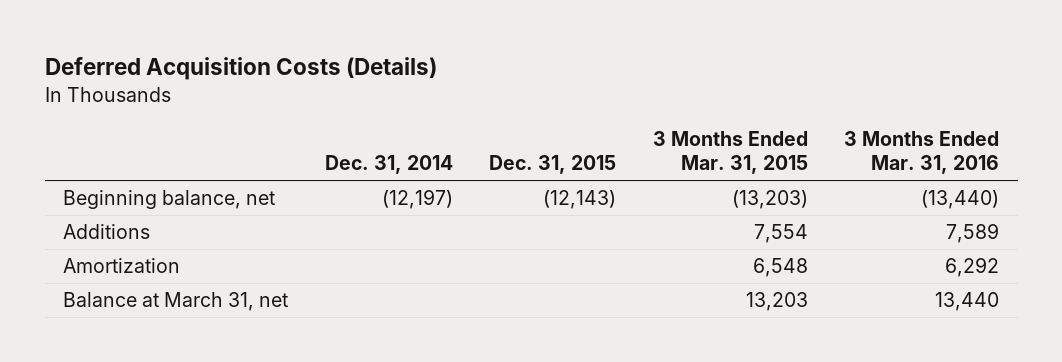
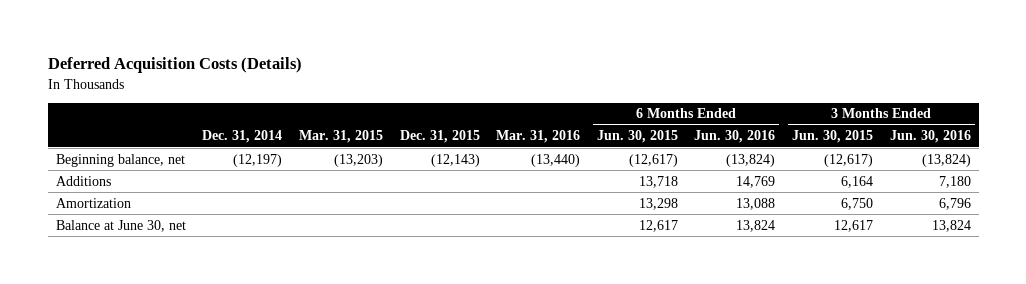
- | Dec. 31, 2014 | Dec. 31, 2015 | 3 Months Ended Mar. 31, 2015 | 3 Months Ended Mar. 31, 2016
+ | Dec. 31, 2014 | Mar. 31, 2015 | Dec. 31, 2015 | Mar. 31, 2016 | 6 Months Ended Jun. 30, 2015 | 6 Months Ended Jun. 30, 2016 | 3 Months Ended Jun. 30, 2015 | 3 Months Ended Jun. 30, 2016
- Balance at March 31, net | | | 13,203 | 13,440
+ Balance at June 30, net | | | | | 12,617 | 13,824 | 12,617 | 13,824

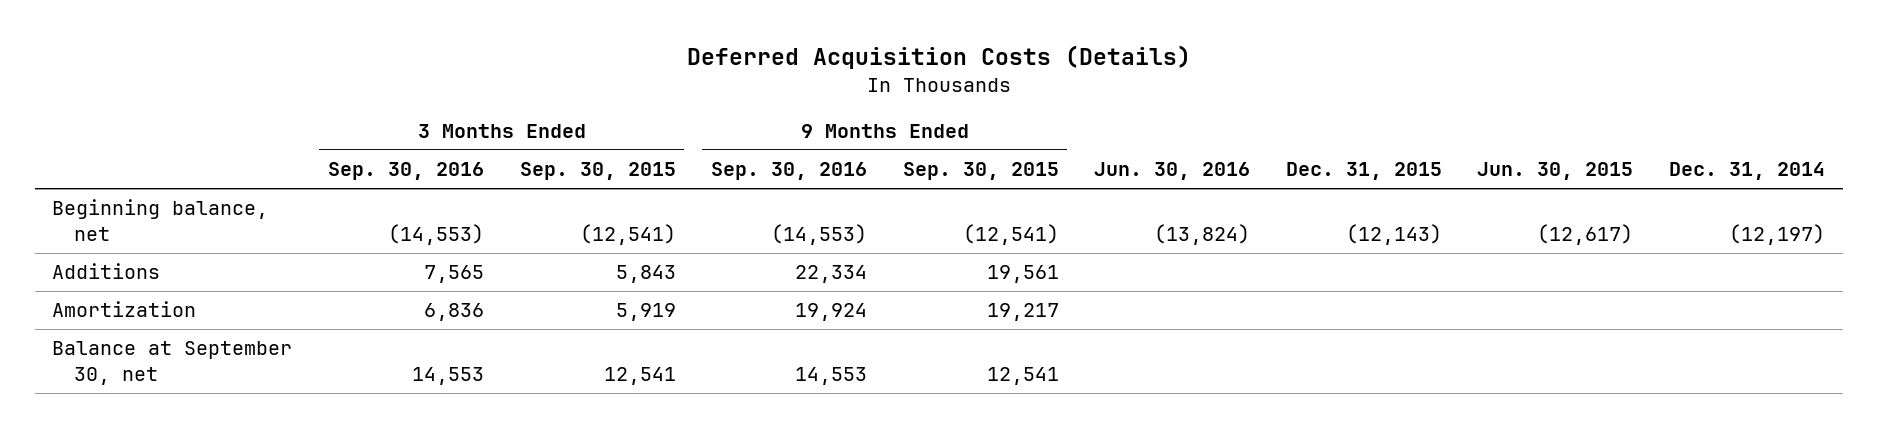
- | Dec. 31, 2014 | Mar. 31, 2015 | Dec. 31, 2015 | Mar. 31, 2016 | 6 Months Ended Jun. 30, 2015 | 6 Months Ended Jun. 30, 2016 | 3 Months Ended Jun. 30, 2015 | 3 Months Ended Jun. 30, 2016
+ | 3 Months Ended Sep. 30, 2016 | 3 Months Ended Sep. 30, 2015 | 9 Months Ended Sep. 30, 2016 | 9 Months Ended Sep. 30, 2015 | Jun. 30, 2016 | Dec. 31, 2015 | Jun. 30, 2015 | Dec. 31, 2014
- Balance at June 30, net | | | | | 12,617 | 13,824 | 12,617 | 13,824
+ Balance at September 30, net | 14,553 | 12,541 | 14,553 | 12,541 | | | |

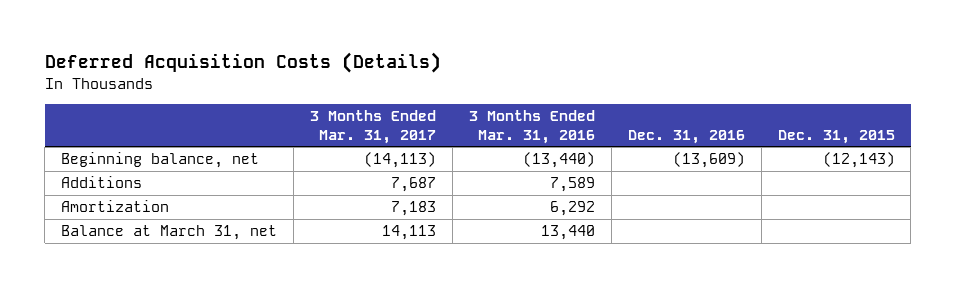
- | 3 Months Ended Sep. 30, 2016 | 3 Months Ended Sep. 30, 2015 | 9 Months Ended Sep. 30, 2016 | 9 Months Ended Sep. 30, 2015 | Jun. 30, 2016 | Dec. 31, 2015 | Jun. 30, 2015 | Dec. 31, 2014
+ | 3 Months Ended Mar. 31, 2017 | 3 Months Ended Mar. 31, 2016 | Dec. 31, 2016 | Dec. 31, 2015
- Balance at September 30, net | 14,553 | 12,541 | 14,553 | 12,541 | | | |
+ Balance at March 31, net | 14,113 | 13,440 | |

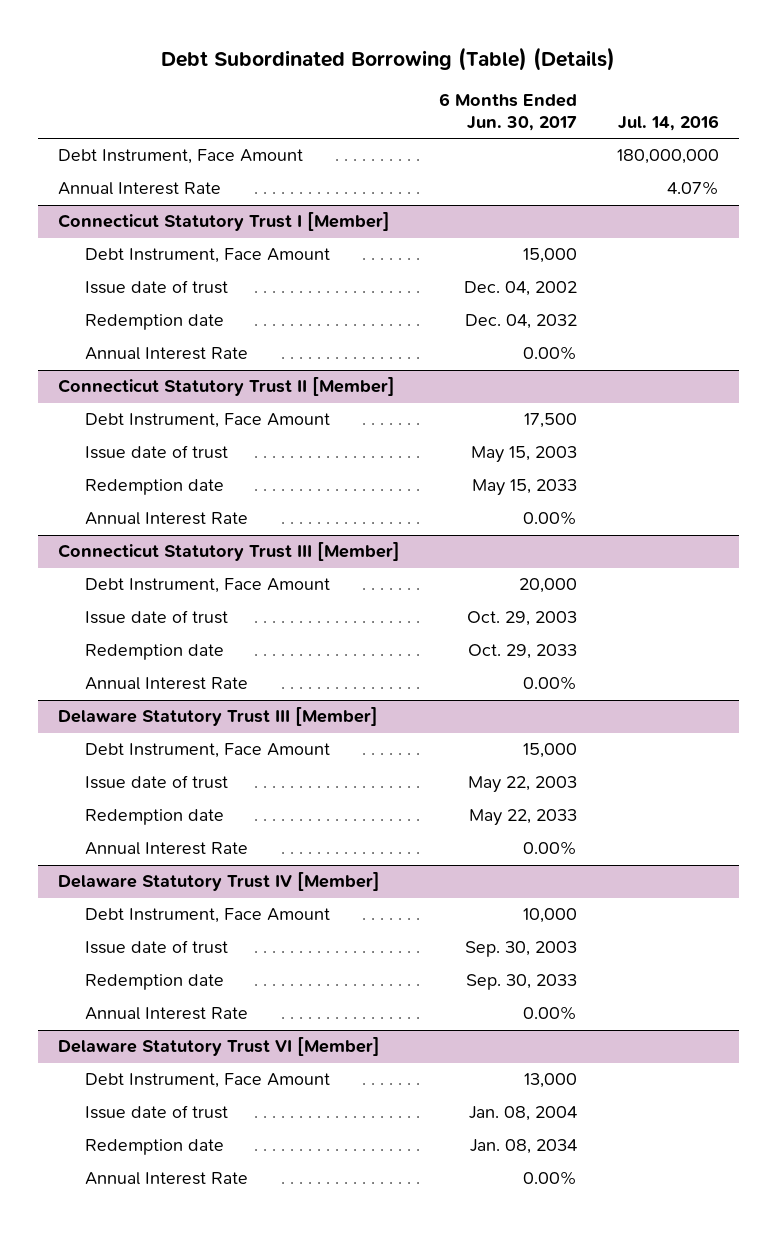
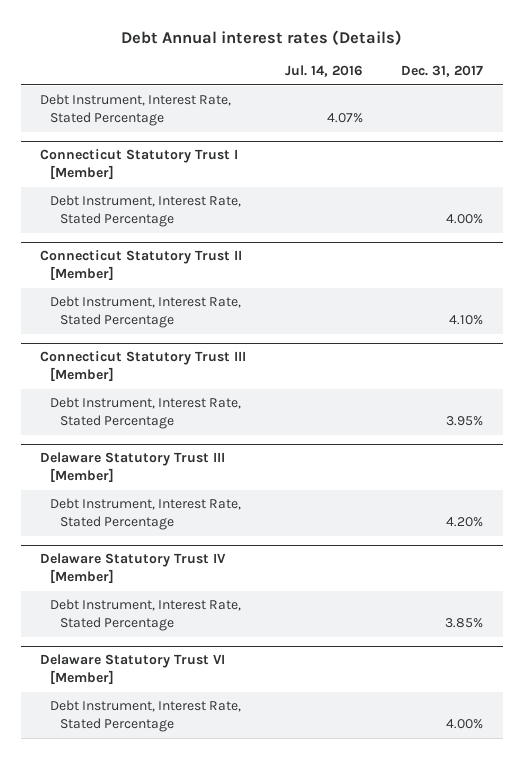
- Debt Subordinated Borrowing (Table) (Details)
+ Debt Annual interest rates (Details)
- | 6 Months Ended Jun. 30, 2017 | Jul. 14, 2016
+ | Jul. 14, 2016 | Dec. 31, 2017
- Debt Instrument, Face Amount | | 180,000,000
- Annual Interest Rate | | 4.07%
+ Debt Instrument, Interest Rate, Stated Percentage | 4.07% |
@ Connecticut Statutory Trust I [Member]
- Debt Instrument, Face Amount | 15,000 |
- Issue date of trust | Dec. 04, 2002 |
- Redemption date | Dec. 04, 2032 |
- Annual Interest Rate | 0.00% |
+ Debt Instrument, Interest Rate, Stated Percentage | | 4.00%
@ Connecticut Statutory Trust II [Member]
- Debt Instrument, Face Amount | 17,500 |
- Issue date of trust | May 15, 2003 |
- Redemption date | May 15, 2033 |
- Annual Interest Rate | 0.00% |
+ Debt Instrument, Interest Rate, Stated Percentage | | 4.10%
@ Connecticut Statutory Trust III [Member]
- Debt Instrument, Face Amount | 20,000 |
- Issue date of trust | Oct. 29, 2003 |
- Redemption date | Oct. 29, 2033 |
- Annual Interest Rate | 0.00% |
+ Debt Instrument, Interest Rate, Stated Percentage | | 3.95%
@ Delaware Statutory Trust III [Member]
- Debt Instrument, Face Amount | 15,000 |
- Issue date of trust | May 22, 2003 |
- Redemption date | May 22, 2033 |
- Annual Interest Rate | 0.00% |
+ Debt Instrument, Interest Rate, Stated Percentage | | 4.20%
@ Delaware Statutory Trust IV [Member]
- Debt Instrument, Face Amount | 10,000 |
- Issue date of trust | Sep. 30, 2003 |
- Redemption date | Sep. 30, 2033 |
- Annual Interest Rate | 0.00% |
+ Debt Instrument, Interest Rate, Stated Percentage | | 3.85%
@ Delaware Statutory Trust VI [Member]
- Debt Instrument, Face Amount | 13,000 |
- Issue date of trust | Jan. 08, 2004 |
- Redemption date | Jan. 08, 2034 |
- Annual Interest Rate | 0.00% |
+ Debt Instrument, Interest Rate, Stated Percentage | | 4.00%

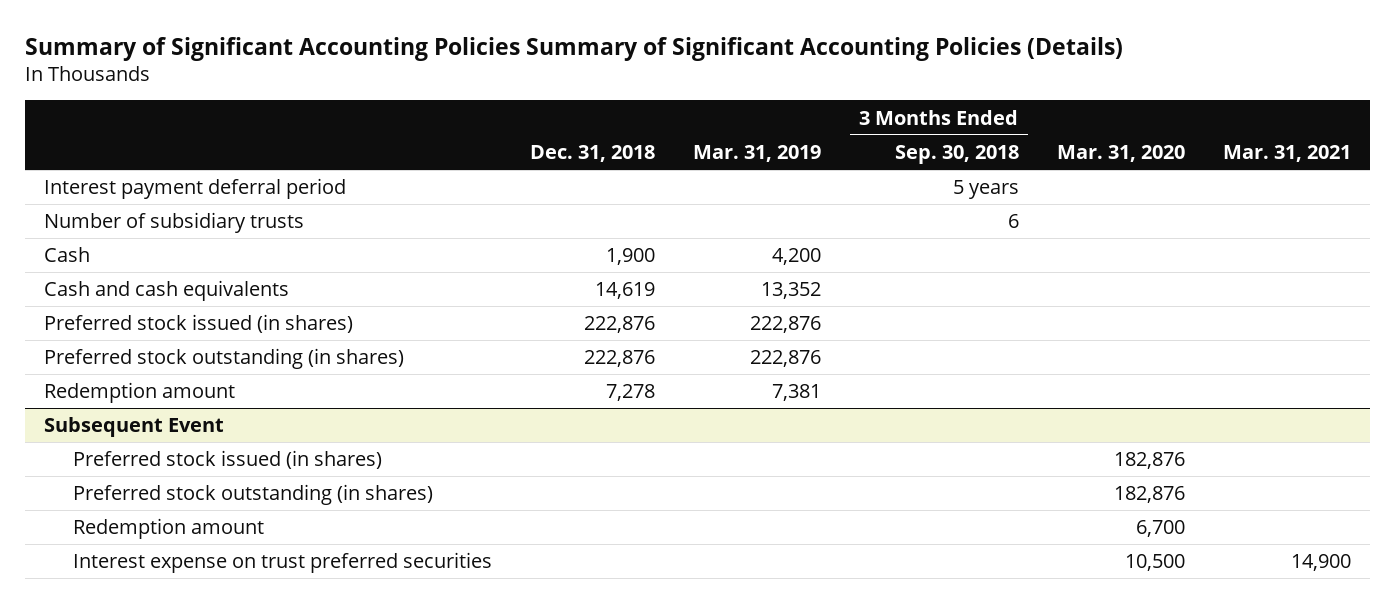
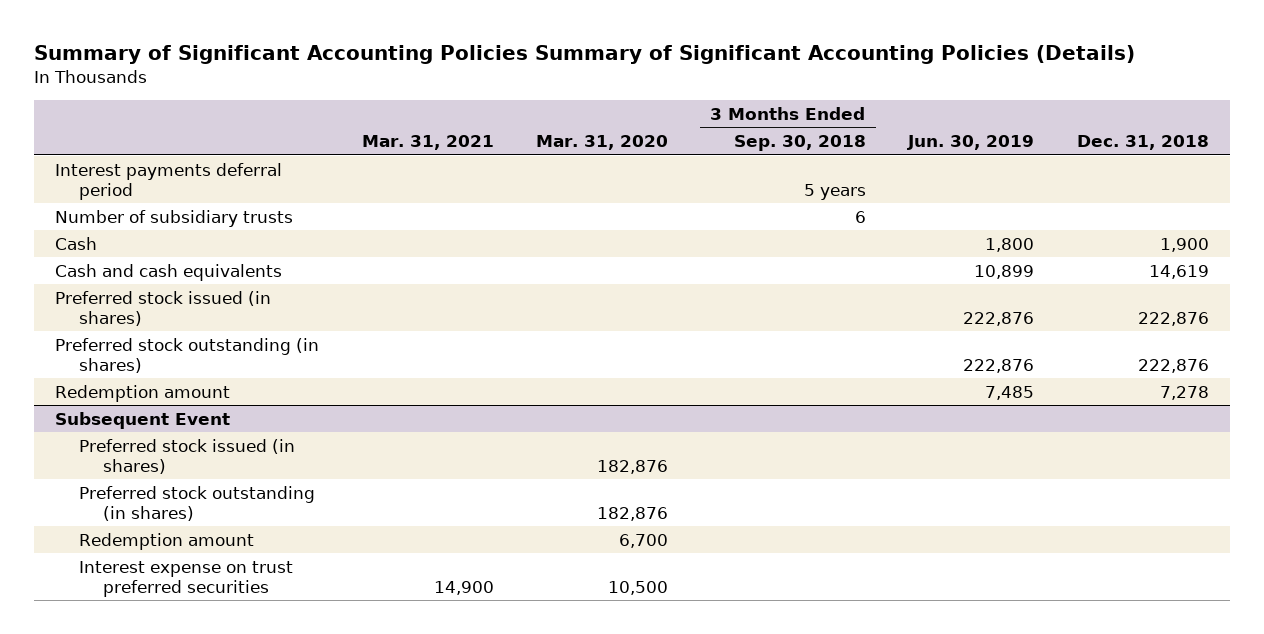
- | Dec. 31, 2018 | Mar. 31, 2019 | 3 Months Ended Sep. 30, 2018 | Mar. 31, 2020 | Mar. 31, 2021
+ | Mar. 31, 2021 | Mar. 31, 2020 | 3 Months Ended Sep. 30, 2018 | Jun. 30, 2019 | Dec. 31, 2018
- Interest payment deferral period | | | 5 years | |
+ Interest payments deferral period | | | 5 years | |

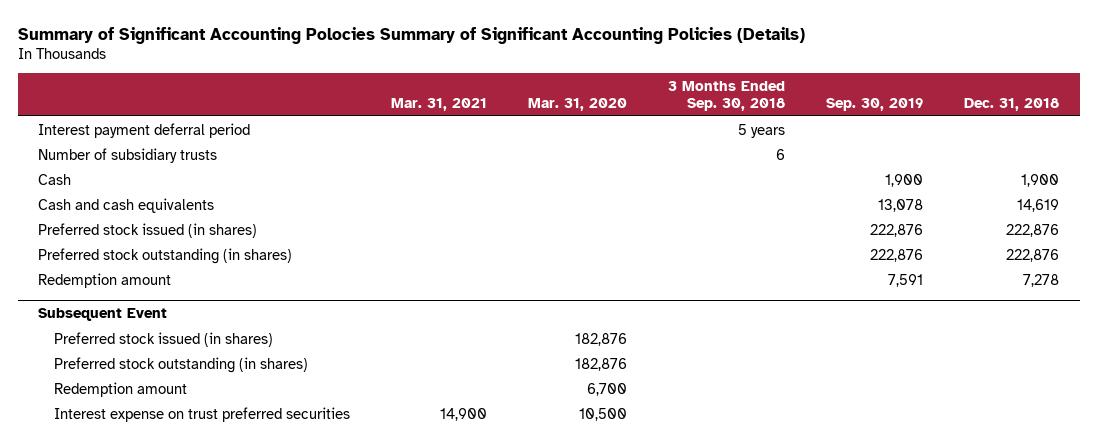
- Summary of Significant Accounting Policies Summary of Significant Accounting Policies (Details)
+ Summary of Significant Accounting Polocies Summary of Significant Accounting Policies (Details)
- | Mar. 31, 2021 | Mar. 31, 2020 | 3 Months Ended Sep. 30, 2018 | Jun. 30, 2019 | Dec. 31, 2018
+ | Mar. 31, 2021 | Mar. 31, 2020 | 3 Months Ended Sep. 30, 2018 | Sep. 30, 2019 | Dec. 31, 2018
- Interest payments deferral period | | | 5 years | |
+ Interest payment deferral period | | | 5 years | |

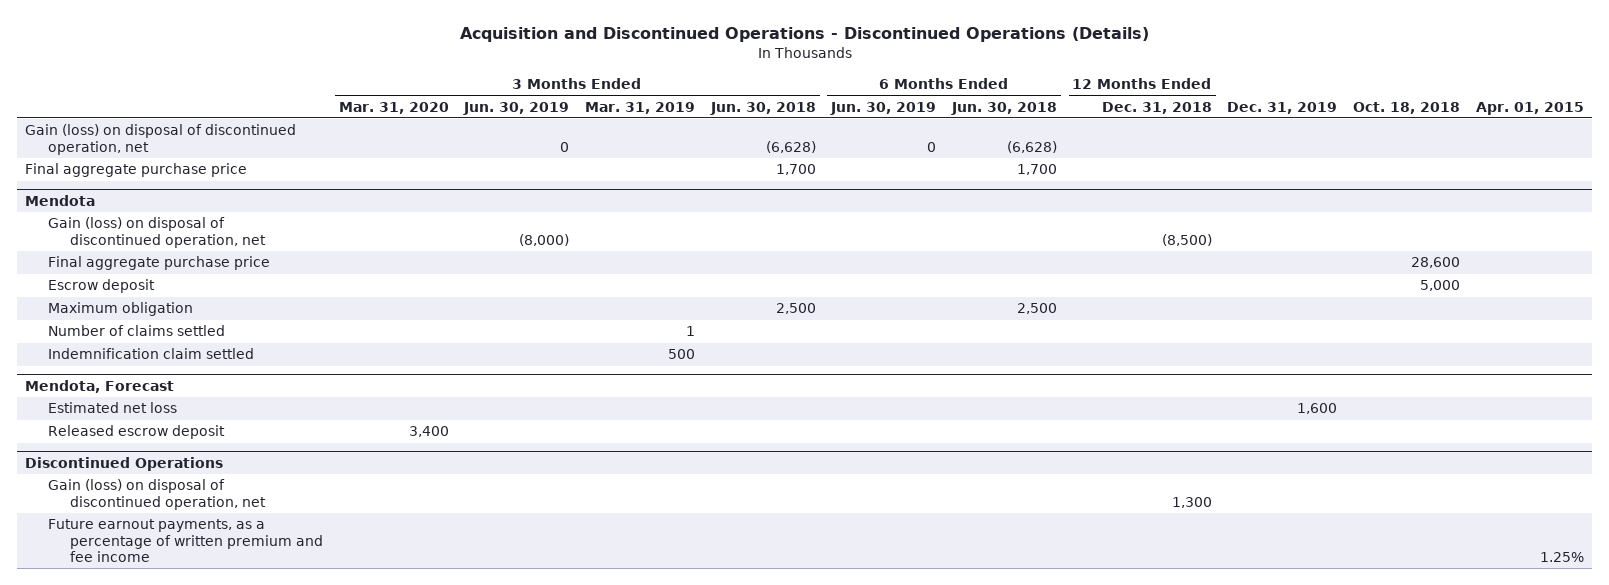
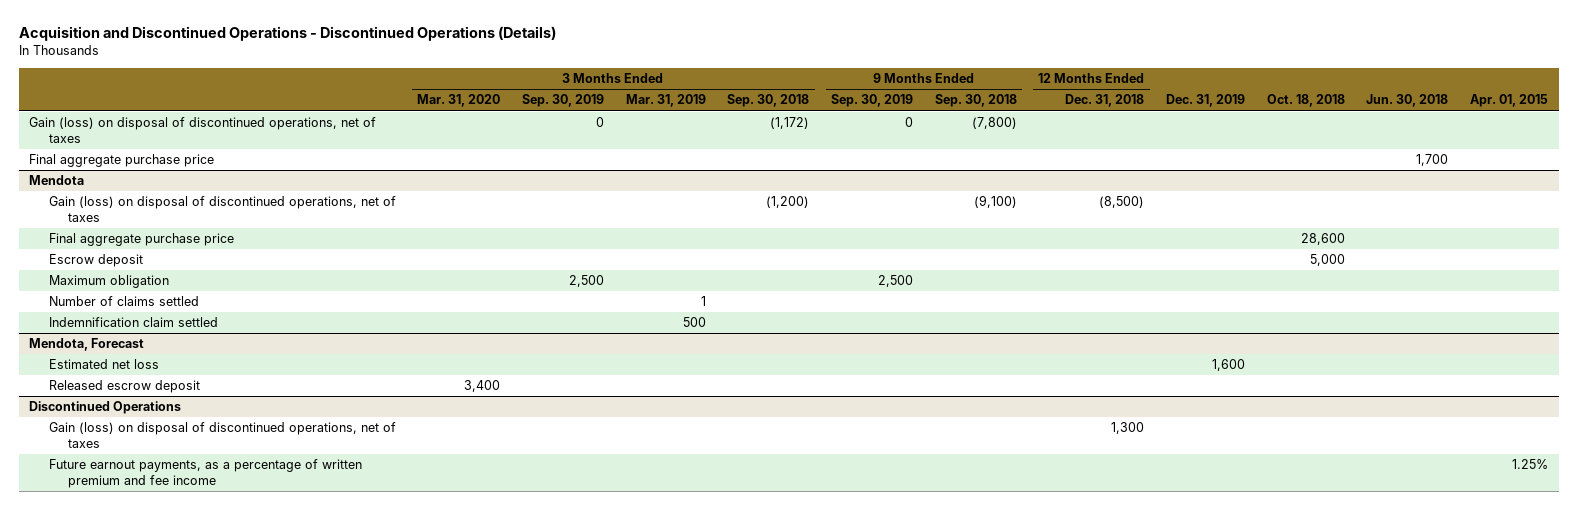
- | 3 Months Ended Mar. 31, 2020 | 3 Months Ended Jun. 30, 2019 | 3 Months Ended Mar. 31, 2019 | 3 Months Ended Jun. 30, 2018 | 6 Months Ended Jun. 30, 2019 | 6 Months Ended Jun. 30, 2018 | 12 Months Ended Dec. 31, 2018 | Dec. 31, 2019 | Oct. 18, 2018 | Apr. 01, 2015
+ | 3 Months Ended Mar. 31, 2020 | 3 Months Ended Sep. 30, 2019 | 3 Months Ended Mar. 31, 2019 | 3 Months Ended Sep. 30, 2018 | 9 Months Ended Sep. 30, 2019 | 9 Months Ended Sep. 30, 2018 | 12 Months Ended Dec. 31, 2018 | Dec. 31, 2019 | Oct. 18, 2018 | Jun. 30, 2018 | Apr. 01, 2015
- Gain (loss) on disposal of discontinued operation, net | | 0 | | (6,628) | 0 | (6,628) | | | |
+ Gain (loss) on disposal of discontinued operations, net of taxes | | 0 | | (1,172) | 0 | (7,800) | | | | |
@ Mendota
- Gain (loss) on disposal of discontinued operation, net | | (8,000) | | | | | (8,500) | | |
+ Gain (loss) on disposal of discontinued operations, net of taxes | | | | (1,200) | | (9,100) | (8,500) | | | |
@ Discontinued Operations
- Gain (loss) on disposal of discontinued operation, net | | | | | | | 1,300 | | |
+ Gain (loss) on disposal of discontinued operations, net of taxes | | | | | | | 1,300 | | | |

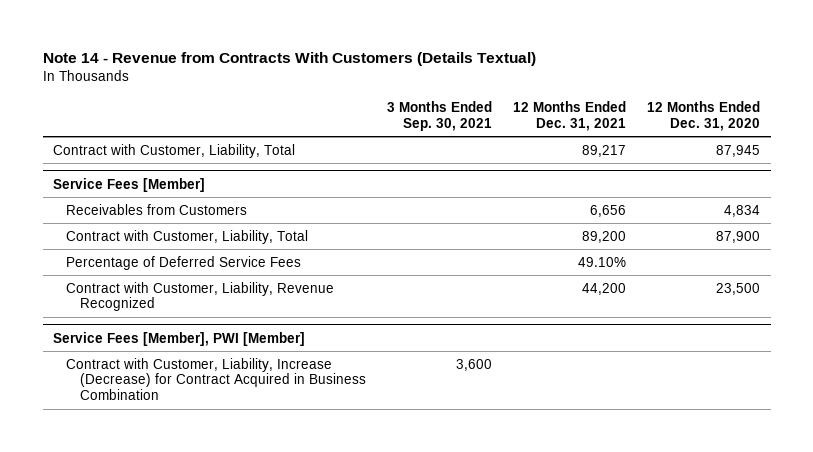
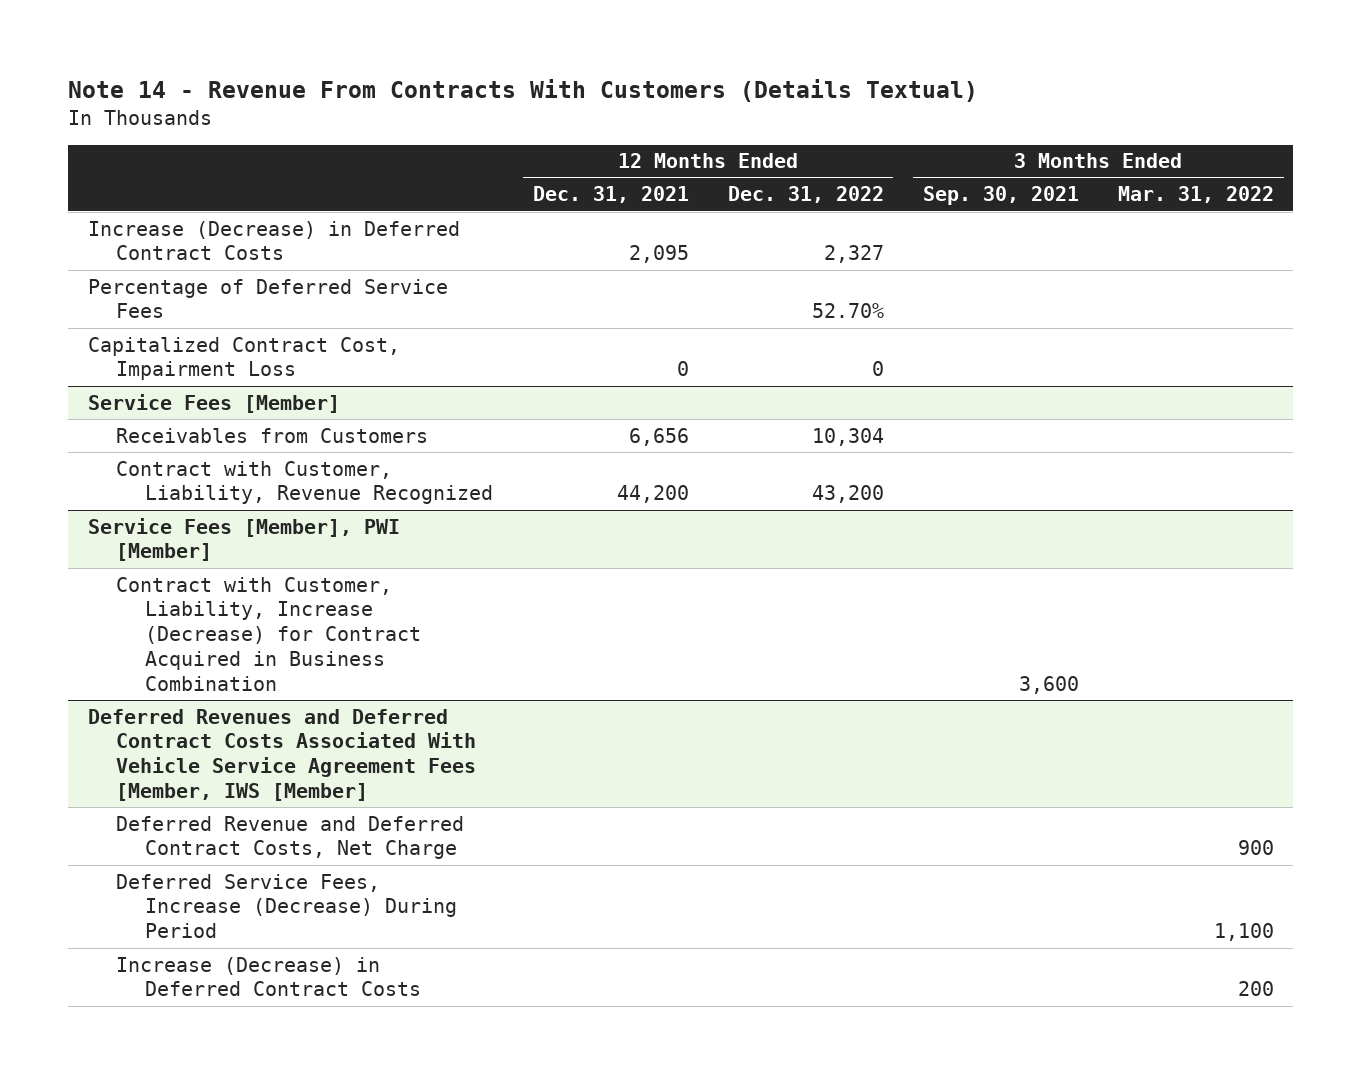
- Note 14 - Revenue from Contracts With Customers (Details Textual)
+ Note 14 - Revenue From Contracts With Customers (Details Textual)
- | 3 Months Ended Sep. 30, 2021 | 12 Months Ended Dec. 31, 2021 | 12 Months Ended Dec. 31, 2020
+ | 12 Months Ended Dec. 31, 2021 | 12 Months Ended Dec. 31, 2022 | 3 Months Ended Sep. 30, 2021 | 3 Months Ended Mar. 31, 2022
- Contract with Customer, Liability, Total | | 89,217 | 87,945
+ Increase (Decrease) in Deferred Contract Costs | 2,095 | 2,327 | |
+ Percentage of Deferred Service Fees | | 52.70% | |
+ Capitalized Contract Cost, Impairment Loss | 0 | 0 | |
@ Service Fees [Member]
- Contract with Customer, Liability, Total | | 89,200 | 87,900
- Percentage of Deferred Service Fees | | 49.10% |
+ Deferred Revenues and Deferred Contract Costs Associated With Vehicle Service Agreement Fees [Member, IWS [Member]
+ Deferred Revenue and Deferred Contract Costs, Net Charge | | | | 900
+ Deferred Service Fees, Increase (Decrease) During Period | | | | 1,100
+ Increase (Decrease) in Deferred Contract Costs | | | | 200

